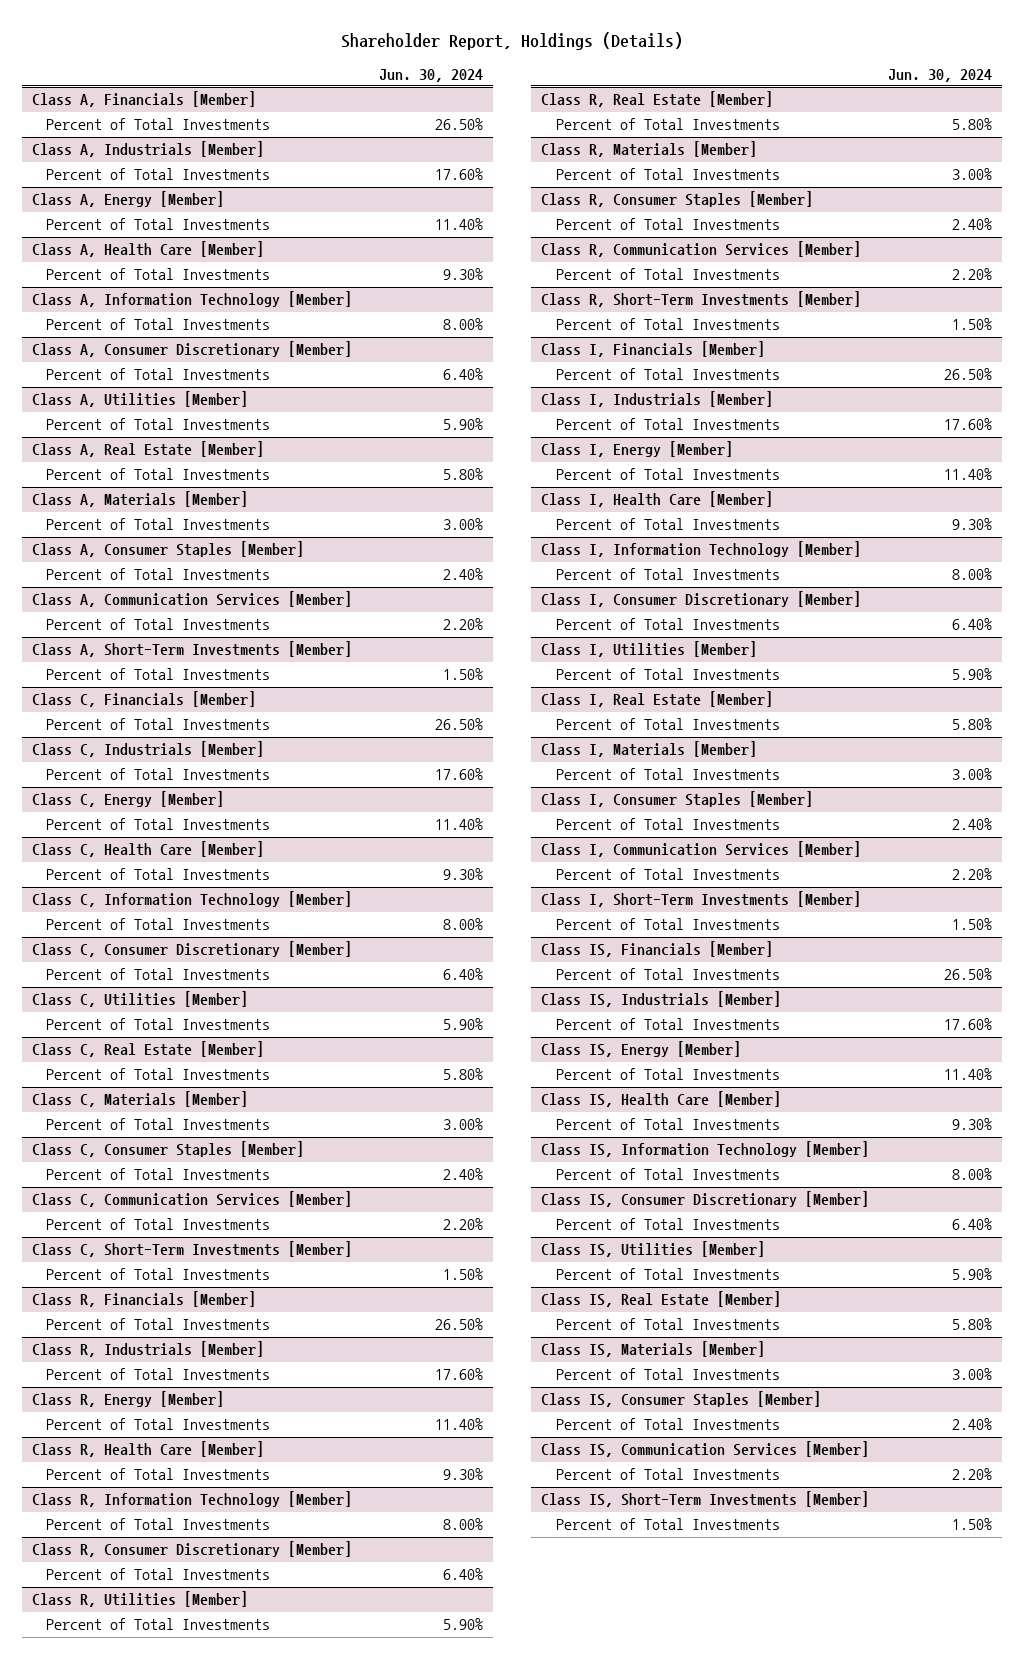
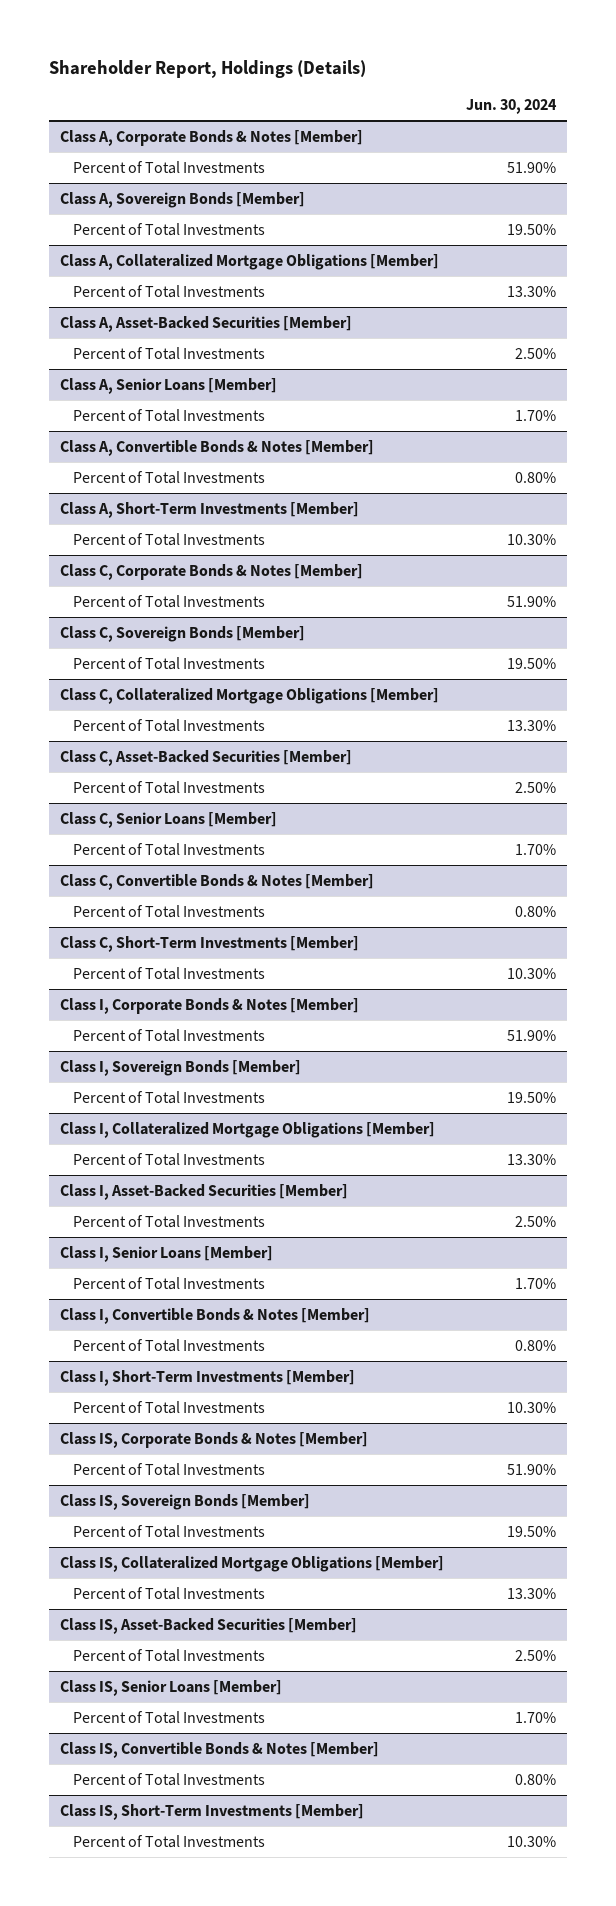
- Class A, Financials [Member]
- Percent of Total Investments | 26.50%
- Class A, Industrials [Member]
- Percent of Total Investments | 17.60%
- Class A, Energy [Member]
- Percent of Total Investments | 11.40%
- Class A, Health Care [Member]
- Percent of Total Investments | 9.30%
- Class A, Information Technology [Member]
- Percent of Total Investments | 8.00%
- Class A, Consumer Discretionary [Member]
- Percent of Total Investments | 6.40%
- Class A, Utilities [Member]
- Percent of Total Investments | 5.90%
- Class A, Real Estate [Member]
- Percent of Total Investments | 5.80%
- Class A, Materials [Member]
- Percent of Total Investments | 3.00%
- Class A, Consumer Staples [Member]
- Percent of Total Investments | 2.40%
- Class A, Communication Services [Member]
- Percent of Total Investments | 2.20%
+ Class A, Corporate Bonds & Notes [Member]
+ Percent of Total Investments | 51.90%
+ Class A, Sovereign Bonds [Member]
+ Percent of Total Investments | 19.50%
+ Class A, Collateralized Mortgage Obligations [Member]
+ Percent of Total Investments | 13.30%
+ Class A, Asset-Backed Securities [Member]
+ Percent of Total Investments | 2.50%
+ Class A, Senior Loans [Member]
+ Percent of Total Investments | 1.70%
+ Class A, Convertible Bonds & Notes [Member]
+ Percent of Total Investments | 0.80%
@ Class A, Short-Term Investments [Member]
- Percent of Total Investments | 1.50%
- Class C, Financials [Member]
- Percent of Total Investments | 26.50%
- Class C, Industrials [Member]
- Percent of Total Investments | 17.60%
- Class C, Energy [Member]
- Percent of Total Investments | 11.40%
- Class C, Health Care [Member]
- Percent of Total Investments | 9.30%
- Class C, Information Technology [Member]
- Percent of Total Investments | 8.00%
- Class C, Consumer Discretionary [Member]
- Percent of Total Investments | 6.40%
- Class C, Utilities [Member]
- Percent of Total Investments | 5.90%
- Class C, Real Estate [Member]
- Percent of Total Investments | 5.80%
- Class C, Materials [Member]
- Percent of Total Investments | 3.00%
- Class C, Consumer Staples [Member]
- Percent of Total Investments | 2.40%
- Class C, Communication Services [Member]
- Percent of Total Investments | 2.20%
@ Class A, Short-Term Investments [Member]
+ Percent of Total Investments | 10.30%
+ Class C, Corporate Bonds & Notes [Member]
+ Percent of Total Investments | 51.90%
+ Class C, Sovereign Bonds [Member]
+ Percent of Total Investments | 19.50%
+ Class C, Collateralized Mortgage Obligations [Member]
+ Percent of Total Investments | 13.30%
+ Class C, Asset-Backed Securities [Member]
+ Percent of Total Investments | 2.50%
+ Class C, Senior Loans [Member]
+ Percent of Total Investments | 1.70%
+ Class C, Convertible Bonds & Notes [Member]
+ Percent of Total Investments | 0.80%
@ Class C, Short-Term Investments [Member]
- Percent of Total Investments | 1.50%
- Class R, Financials [Member]
- Percent of Total Investments | 26.50%
- Class R, Industrials [Member]
- Percent of Total Investments | 17.60%
- Class R, Energy [Member]
- Percent of Total Investments | 11.40%
- Class R, Health Care [Member]
- Percent of Total Investments | 9.30%
- Class R, Information Technology [Member]
- Percent of Total Investments | 8.00%
- Class R, Consumer Discretionary [Member]
- Percent of Total Investments | 6.40%
- Class R, Utilities [Member]
- Percent of Total Investments | 5.90%
- Class R, Real Estate [Member]
- Percent of Total Investments | 5.80%
- Class R, Materials [Member]
- Percent of Total Investments | 3.00%
- Class R, Consumer Staples [Member]
- Percent of Total Investments | 2.40%
- Class R, Communication Services [Member]
- Percent of Total Investments | 2.20%
- Class R, Short-Term Investments [Member]
- Percent of Total Investments | 1.50%
- Class I, Financials [Member]
- Percent of Total Investments | 26.50%
- Class I, Industrials [Member]
- Percent of Total Investments | 17.60%
- Class I, Energy [Member]
- Percent of Total Investments | 11.40%
- Class I, Health Care [Member]
- Percent of Total Investments | 9.30%
- Class I, Information Technology [Member]
- Percent of Total Investments | 8.00%
- Class I, Consumer Discretionary [Member]
- Percent of Total Investments | 6.40%
- Class I, Utilities [Member]
- Percent of Total Investments | 5.90%
- Class I, Real Estate [Member]
- Percent of Total Investments | 5.80%
- Class I, Materials [Member]
- Percent of Total Investments | 3.00%
- Class I, Consumer Staples [Member]
- Percent of Total Investments | 2.40%
- Class I, Communication Services [Member]
- Percent of Total Investments | 2.20%
@ Class C, Short-Term Investments [Member]
+ Percent of Total Investments | 10.30%
+ Class I, Corporate Bonds & Notes [Member]
+ Percent of Total Investments | 51.90%
+ Class I, Sovereign Bonds [Member]
+ Percent of Total Investments | 19.50%
+ Class I, Collateralized Mortgage Obligations [Member]
+ Percent of Total Investments | 13.30%
+ Class I, Asset-Backed Securities [Member]
+ Percent of Total Investments | 2.50%
+ Class I, Senior Loans [Member]
+ Percent of Total Investments | 1.70%
+ Class I, Convertible Bonds & Notes [Member]
+ Percent of Total Investments | 0.80%
@ Class I, Short-Term Investments [Member]
- Percent of Total Investments | 1.50%
- Class IS, Financials [Member]
- Percent of Total Investments | 26.50%
- Class IS, Industrials [Member]
- Percent of Total Investments | 17.60%
- Class IS, Energy [Member]
- Percent of Total Investments | 11.40%
- Class IS, Health Care [Member]
- Percent of Total Investments | 9.30%
- Class IS, Information Technology [Member]
- Percent of Total Investments | 8.00%
- Class IS, Consumer Discretionary [Member]
- Percent of Total Investments | 6.40%
- Class IS, Utilities [Member]
- Percent of Total Investments | 5.90%
- Class IS, Real Estate [Member]
- Percent of Total Investments | 5.80%
- Class IS, Materials [Member]
- Percent of Total Investments | 3.00%
- Class IS, Consumer Staples [Member]
- Percent of Total Investments | 2.40%
- Class IS, Communication Services [Member]
- Percent of Total Investments | 2.20%
@ Class I, Short-Term Investments [Member]
+ Percent of Total Investments | 10.30%
+ Class IS, Corporate Bonds & Notes [Member]
+ Percent of Total Investments | 51.90%
+ Class IS, Sovereign Bonds [Member]
+ Percent of Total Investments | 19.50%
+ Class IS, Collateralized Mortgage Obligations [Member]
+ Percent of Total Investments | 13.30%
+ Class IS, Asset-Backed Securities [Member]
+ Percent of Total Investments | 2.50%
+ Class IS, Senior Loans [Member]
+ Percent of Total Investments | 1.70%
+ Class IS, Convertible Bonds & Notes [Member]
+ Percent of Total Investments | 0.80%
@ Class IS, Short-Term Investments [Member]
- Percent of Total Investments | 1.50%
+ Percent of Total Investments | 10.30%

